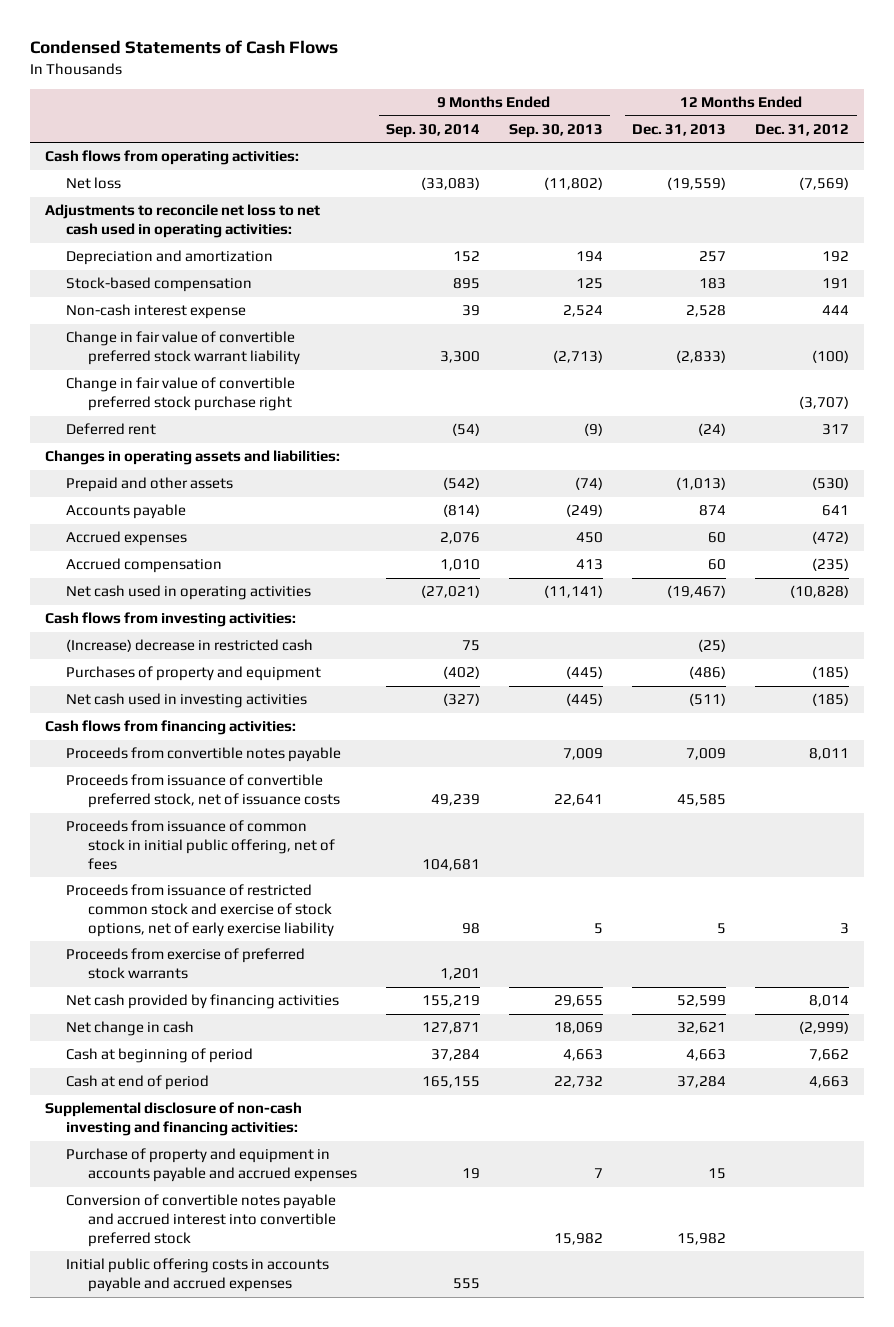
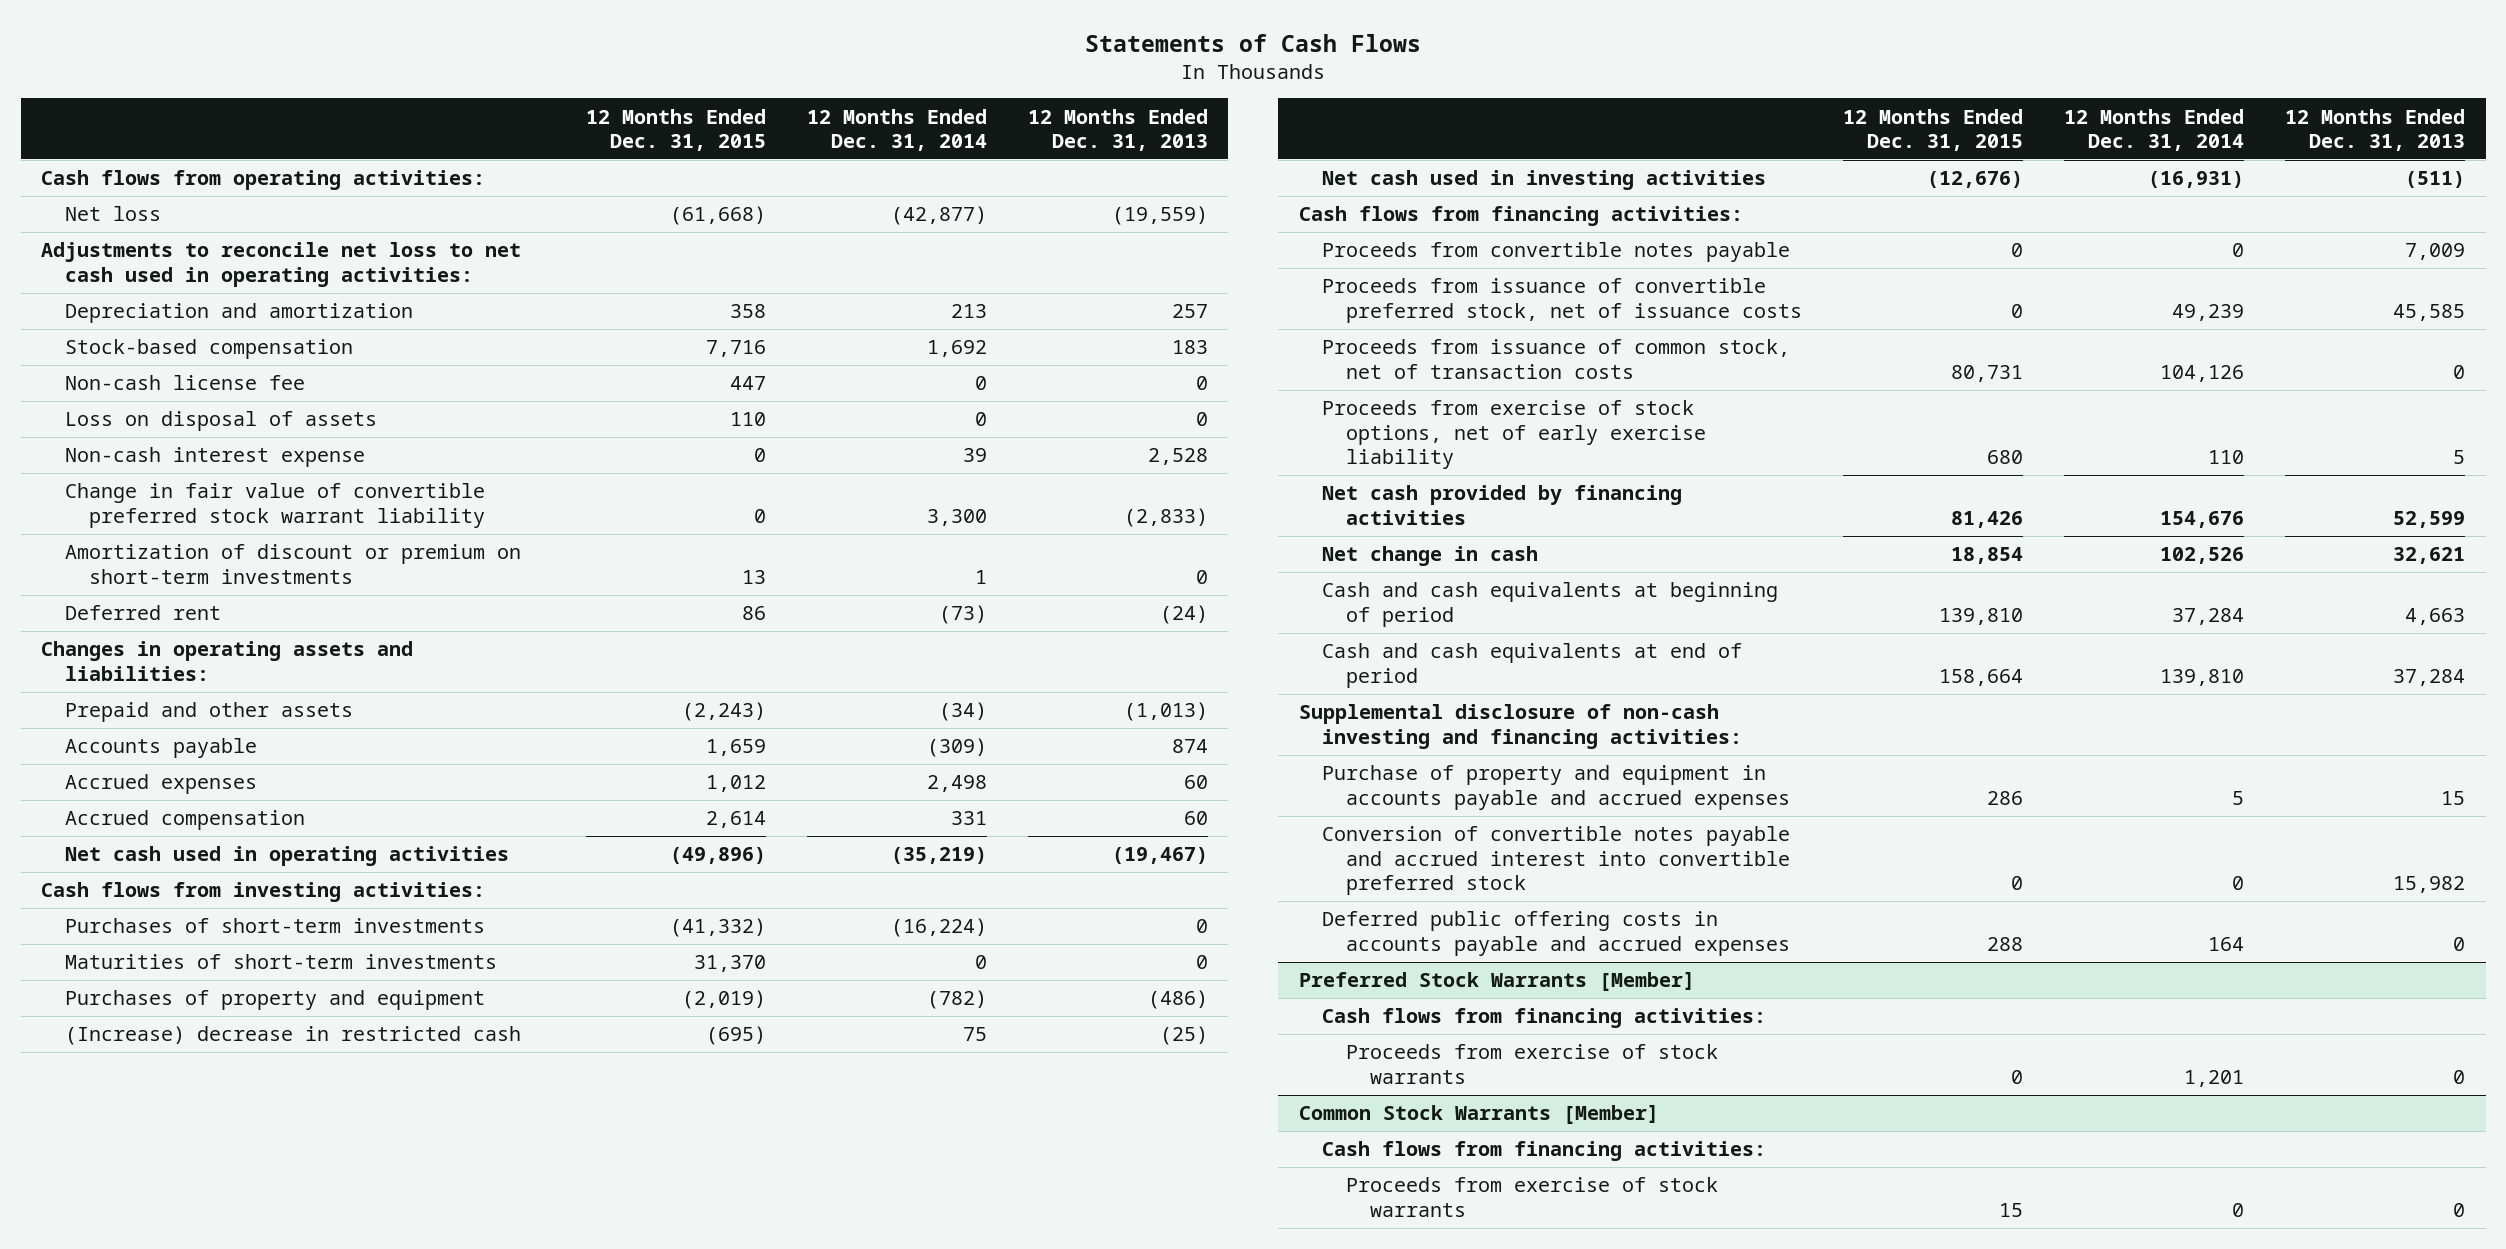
- Condensed Statements of Cash Flows
+ Statements of Cash Flows
- | 9 Months Ended Sep. 30, 2014 | 9 Months Ended Sep. 30, 2013 | 12 Months Ended Dec. 31, 2013 | 12 Months Ended Dec. 31, 2012
+ | 12 Months Ended Dec. 31, 2015 | 12 Months Ended Dec. 31, 2014 | 12 Months Ended Dec. 31, 2013
+ Non-cash license fee | 447 | 0 | 0
+ Loss on disposal of assets | 110 | 0 | 0
- Change in fair value of convertible preferred stock purchase right | | | | (3,707)
+ Amortization of discount or premium on short-term investments | 13 | 1 | 0
+ Purchases of short-term investments | (41,332) | (16,224) | 0
+ Maturities of short-term investments | 31,370 | 0 | 0
moved down: (Increase) decrease in restricted cash | (695) | 75 | (25)
- Proceeds from issuance of common stock in initial public offering, net of fees | 104,681 | | |
- Proceeds from issuance of restricted common stock and exercise of stock options, net of early exercise liability | 98 | 5 | 5 | 3
- Proceeds from exercise of preferred stock warrants | 1,201 | | |
+ Proceeds from issuance of common stock, net of transaction costs | 80,731 | 104,126 | 0
+ Proceeds from exercise of stock options, net of early exercise liability | 680 | 110 | 5
- Cash at beginning of period | 37,284 | 4,663 | 4,663 | 7,662
- Cash at end of period | 165,155 | 22,732 | 37,284 | 4,663
+ Cash and cash equivalents at beginning of period | 139,810 | 37,284 | 4,663
+ Cash and cash equivalents at end of period | 158,664 | 139,810 | 37,284
- Initial public offering costs in accounts payable and accrued expenses | 555 | | |
+ Deferred public offering costs in accounts payable and accrued expenses | 288 | 164 | 0
+ Preferred Stock Warrants [Member]
+ Cash flows from financing activities:
+ Proceeds from exercise of stock warrants | 0 | 1,201 | 0
+ Common Stock Warrants [Member]
+ Cash flows from financing activities:
+ Proceeds from exercise of stock warrants | 15 | 0 | 0

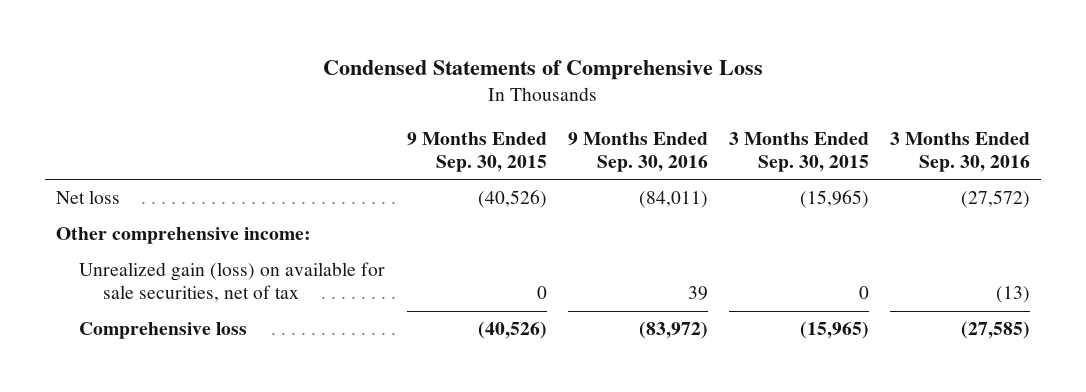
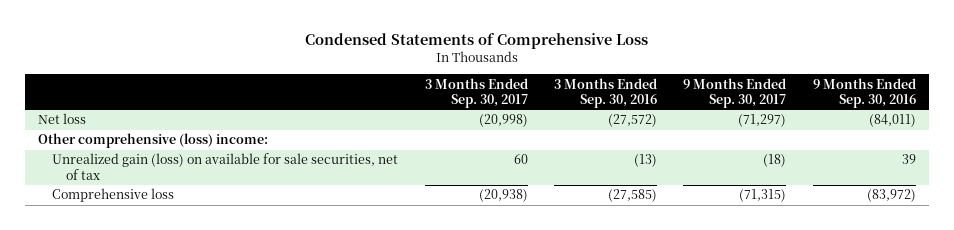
- | 9 Months Ended Sep. 30, 2015 | 9 Months Ended Sep. 30, 2016 | 3 Months Ended Sep. 30, 2015 | 3 Months Ended Sep. 30, 2016
+ | 3 Months Ended Sep. 30, 2017 | 3 Months Ended Sep. 30, 2016 | 9 Months Ended Sep. 30, 2017 | 9 Months Ended Sep. 30, 2016
- Other comprehensive income:
+ Other comprehensive (loss) income:

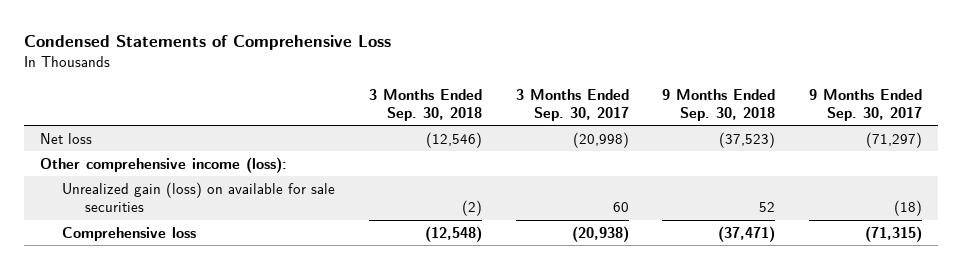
- | 3 Months Ended Sep. 30, 2017 | 3 Months Ended Sep. 30, 2016 | 9 Months Ended Sep. 30, 2017 | 9 Months Ended Sep. 30, 2016
+ | 3 Months Ended Sep. 30, 2018 | 3 Months Ended Sep. 30, 2017 | 9 Months Ended Sep. 30, 2018 | 9 Months Ended Sep. 30, 2017
- Other comprehensive (loss) income:
- Unrealized gain (loss) on available for sale securities, net of tax | 60 | (13) | (18) | 39
+ Other comprehensive income (loss):
+ Unrealized gain (loss) on available for sale securities | (2) | 60 | 52 | (18)

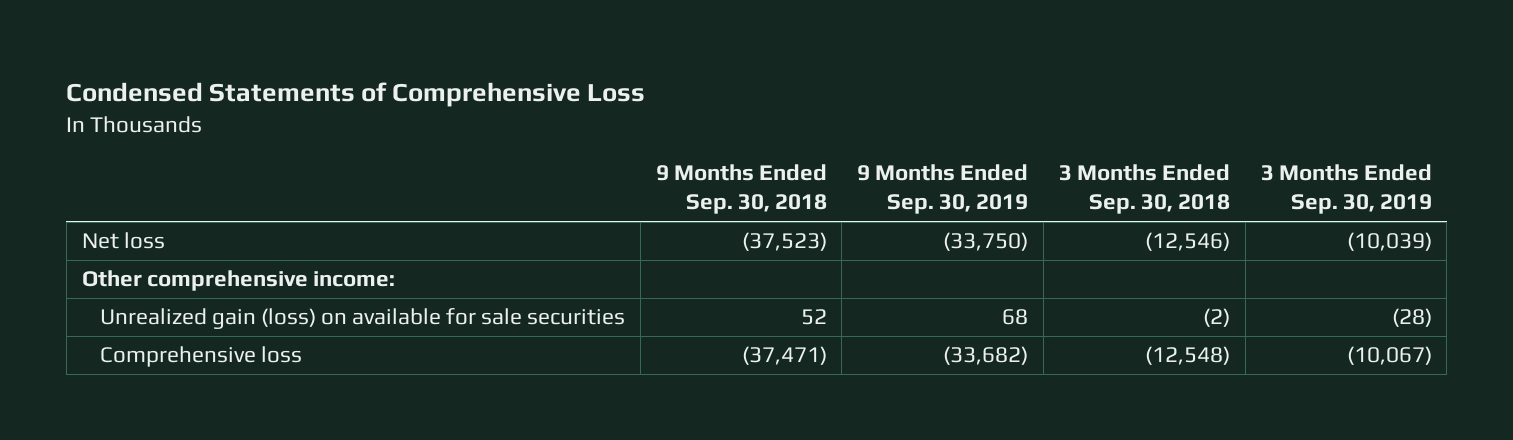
- | 3 Months Ended Sep. 30, 2018 | 3 Months Ended Sep. 30, 2017 | 9 Months Ended Sep. 30, 2018 | 9 Months Ended Sep. 30, 2017
+ | 9 Months Ended Sep. 30, 2018 | 9 Months Ended Sep. 30, 2019 | 3 Months Ended Sep. 30, 2018 | 3 Months Ended Sep. 30, 2019
- Other comprehensive income (loss):
+ Other comprehensive income:

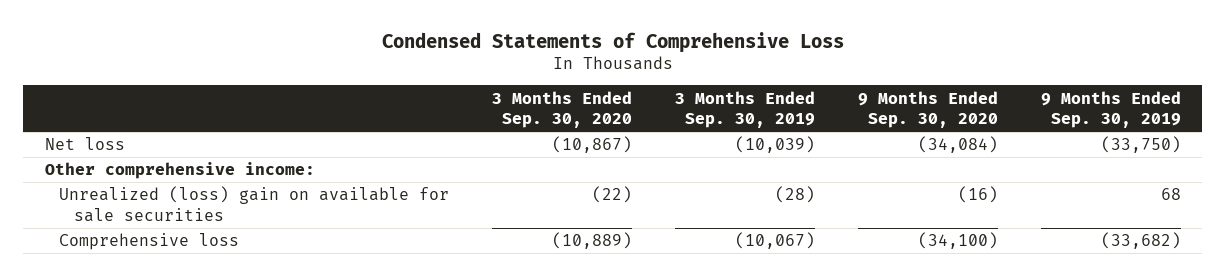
- | 9 Months Ended Sep. 30, 2018 | 9 Months Ended Sep. 30, 2019 | 3 Months Ended Sep. 30, 2018 | 3 Months Ended Sep. 30, 2019
+ | 3 Months Ended Sep. 30, 2020 | 3 Months Ended Sep. 30, 2019 | 9 Months Ended Sep. 30, 2020 | 9 Months Ended Sep. 30, 2019
- Unrealized gain (loss) on available for sale securities | 52 | 68 | (2) | (28)
+ Unrealized (loss) gain on available for sale securities | (22) | (28) | (16) | 68

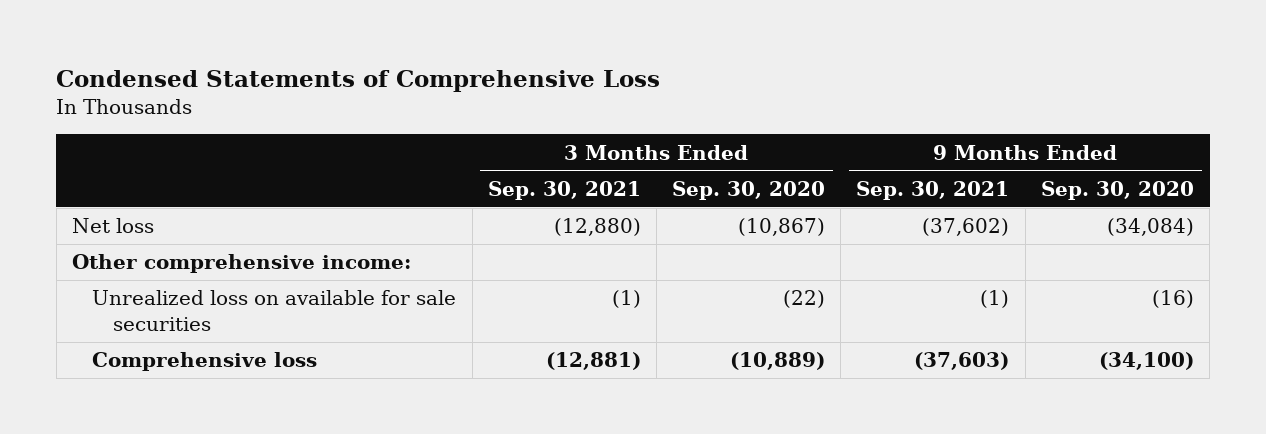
- | 3 Months Ended Sep. 30, 2020 | 3 Months Ended Sep. 30, 2019 | 9 Months Ended Sep. 30, 2020 | 9 Months Ended Sep. 30, 2019
+ | 3 Months Ended Sep. 30, 2021 | 3 Months Ended Sep. 30, 2020 | 9 Months Ended Sep. 30, 2021 | 9 Months Ended Sep. 30, 2020
- Unrealized (loss) gain on available for sale securities | (22) | (28) | (16) | 68
+ Unrealized loss on available for sale securities | (1) | (22) | (1) | (16)

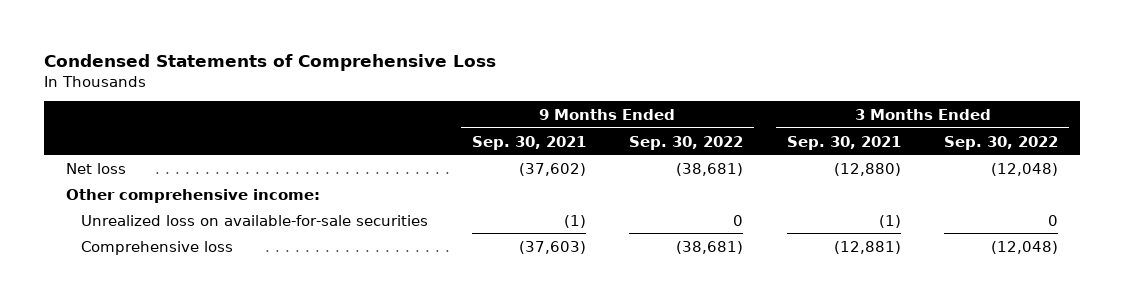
- | 3 Months Ended Sep. 30, 2021 | 3 Months Ended Sep. 30, 2020 | 9 Months Ended Sep. 30, 2021 | 9 Months Ended Sep. 30, 2020
+ | 9 Months Ended Sep. 30, 2021 | 9 Months Ended Sep. 30, 2022 | 3 Months Ended Sep. 30, 2021 | 3 Months Ended Sep. 30, 2022
- Unrealized loss on available for sale securities | (1) | (22) | (1) | (16)
+ Unrealized loss on available-for-sale securities | (1) | 0 | (1) | 0

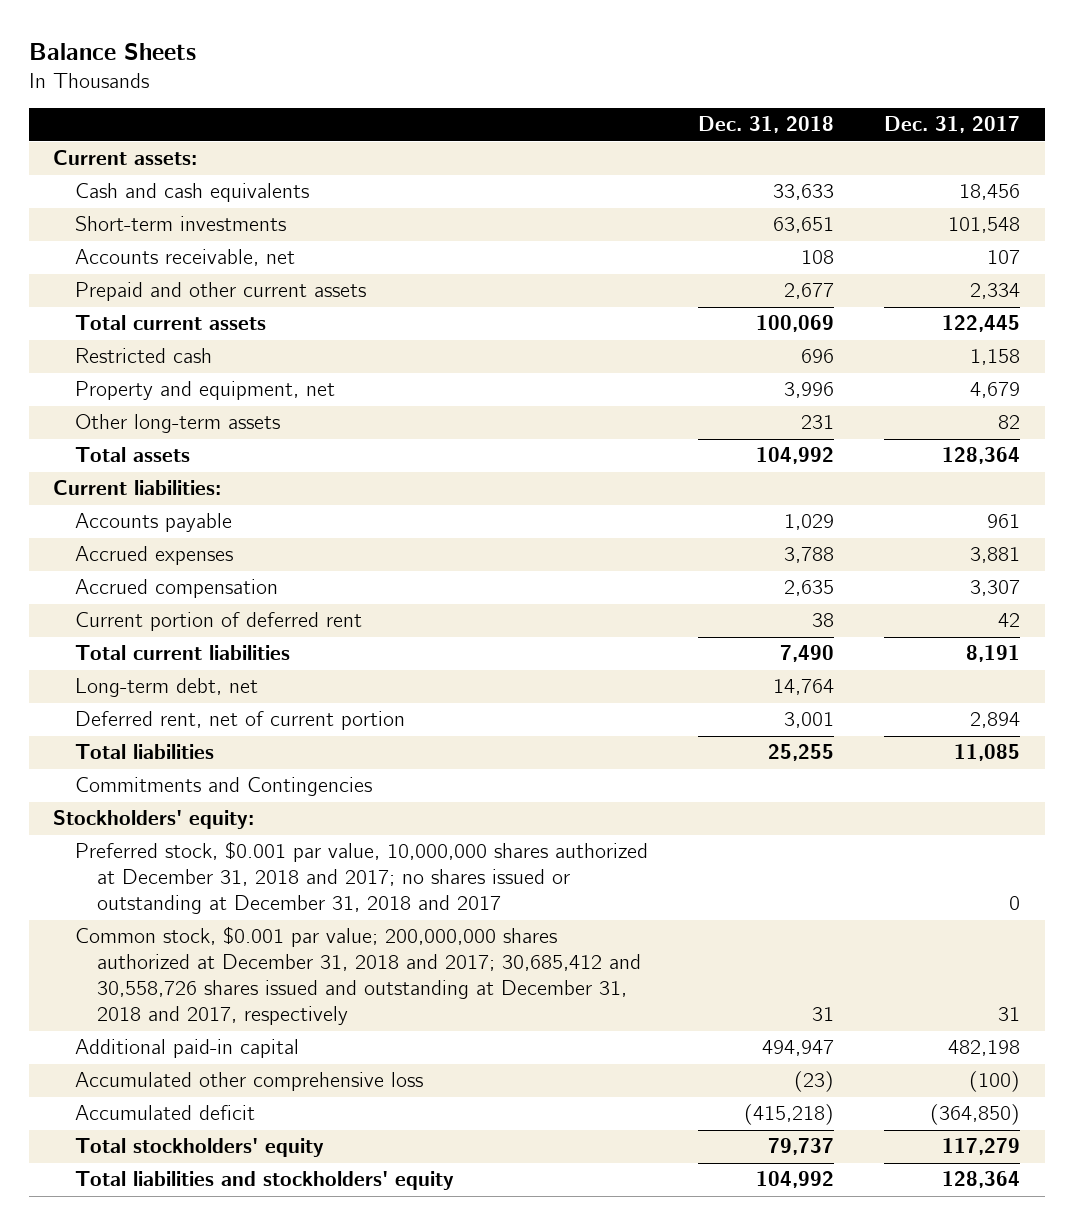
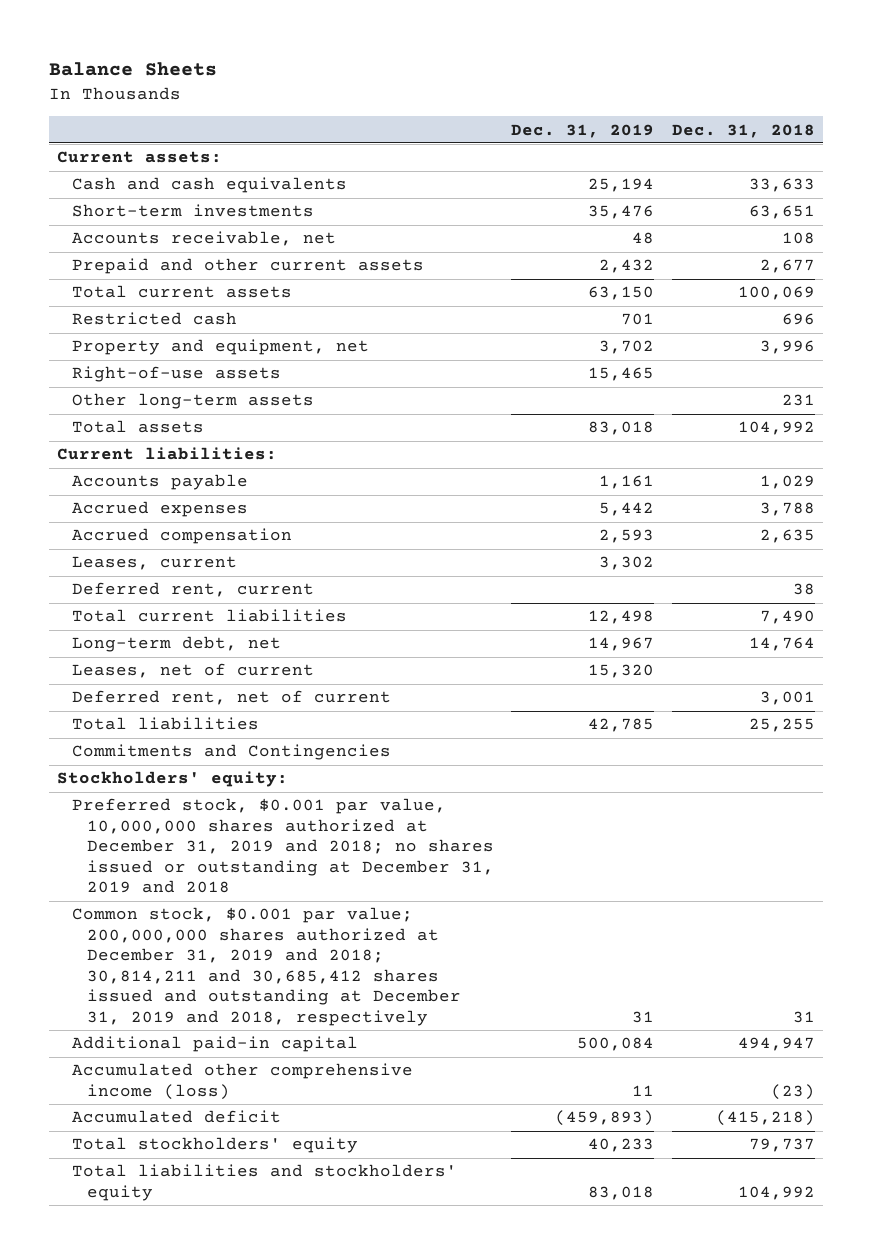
- | Dec. 31, 2018 | Dec. 31, 2017
+ | Dec. 31, 2019 | Dec. 31, 2018
+ Right-of-use assets | 15,465 |
- Current portion of deferred rent | 38 | 42
+ Leases, current | 3,302 |
+ Deferred rent, current | | 38
- Deferred rent, net of current portion | 3,001 | 2,894
+ Leases, net of current | 15,320 |
+ Deferred rent, net of current | | 3,001
- Preferred stock, $0.001 par value, 10,000,000 shares authorized at December 31, 2018 and 2017; no shares issued or outstanding at December 31, 2018 and 2017 | | 0
- Common stock, $0.001 par value; 200,000,000 shares authorized at December 31, 2018 and 2017; 30,685,412 and 30,558,726 shares issued and outstanding at December 31, 2018 and 2017, respectively | 31 | 31
+ Preferred stock, $0.001 par value, 10,000,000 shares authorized at December 31, 2019 and 2018; no shares issued or outstanding at December 31, 2019 and 2018
+ Common stock, $0.001 par value; 200,000,000 shares authorized at December 31, 2019 and 2018; 30,814,211 and 30,685,412 shares issued and outstanding at December 31, 2019 and 2018, respectively | 31 | 31
- Accumulated other comprehensive loss | (23) | (100)
+ Accumulated other comprehensive income (loss) | 11 | (23)

